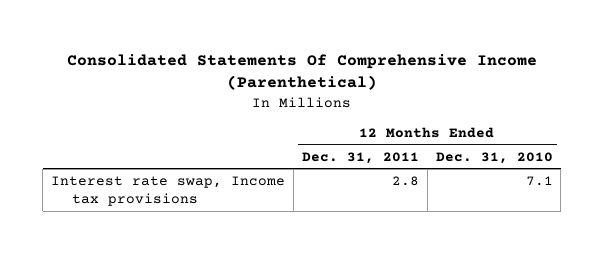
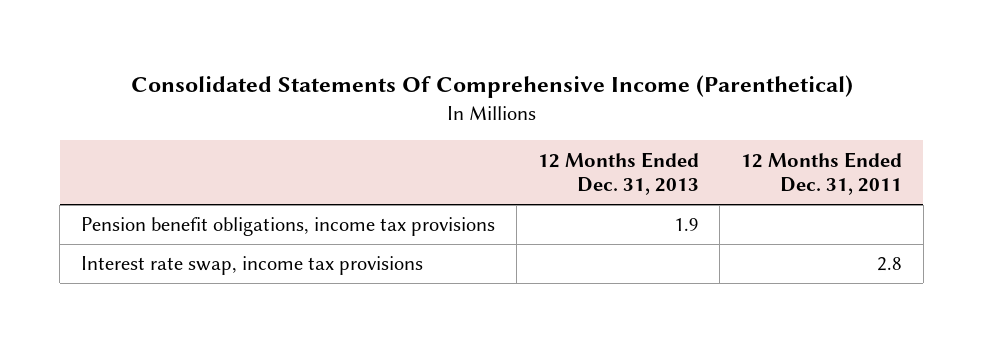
- | 12 Months Ended Dec. 31, 2011 | 12 Months Ended Dec. 31, 2010
+ | 12 Months Ended Dec. 31, 2013 | 12 Months Ended Dec. 31, 2011
- Interest rate swap, Income tax provisions | 2.8 | 7.1
+ Pension benefit obligations, income tax provisions | 1.9 |
+ Interest rate swap, income tax provisions | | 2.8

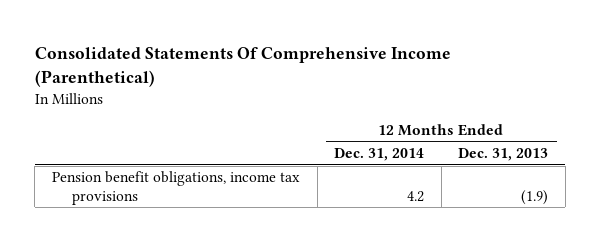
- | 12 Months Ended Dec. 31, 2013 | 12 Months Ended Dec. 31, 2011
+ | 12 Months Ended Dec. 31, 2014 | 12 Months Ended Dec. 31, 2013
- Pension benefit obligations, income tax provisions | 1.9 |
- Interest rate swap, income tax provisions | | 2.8
+ Pension benefit obligations, income tax provisions | 4.2 | (1.9)

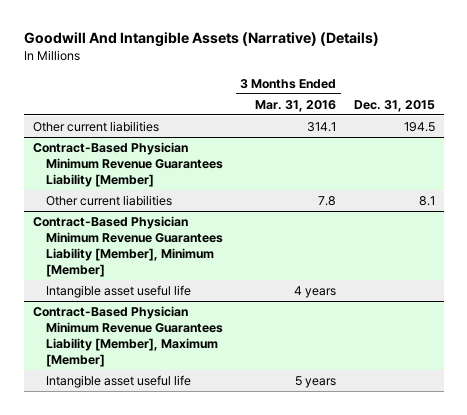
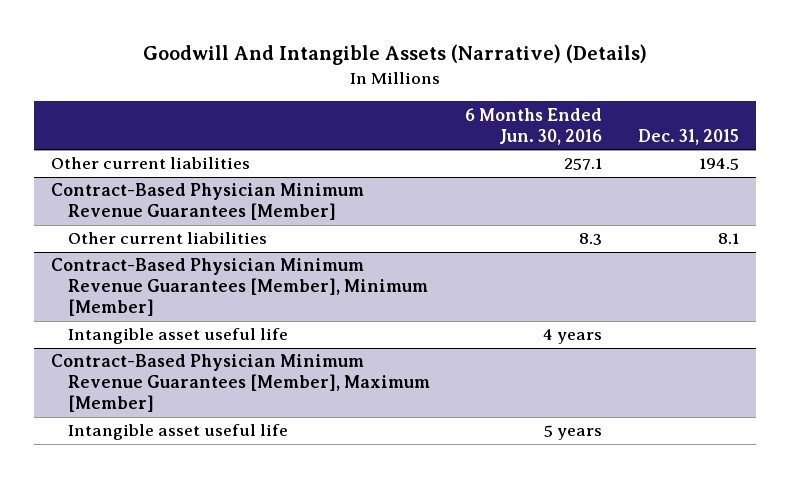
- | 3 Months Ended Mar. 31, 2016 | Dec. 31, 2015
+ | 6 Months Ended Jun. 30, 2016 | Dec. 31, 2015
- Contract-Based Physician Minimum Revenue Guarantees Liability [Member]
+ Contract-Based Physician Minimum Revenue Guarantees [Member]
- Contract-Based Physician Minimum Revenue Guarantees Liability [Member], Minimum [Member]
+ Contract-Based Physician Minimum Revenue Guarantees [Member], Minimum [Member]
- Contract-Based Physician Minimum Revenue Guarantees Liability [Member], Maximum [Member]
+ Contract-Based Physician Minimum Revenue Guarantees [Member], Maximum [Member]

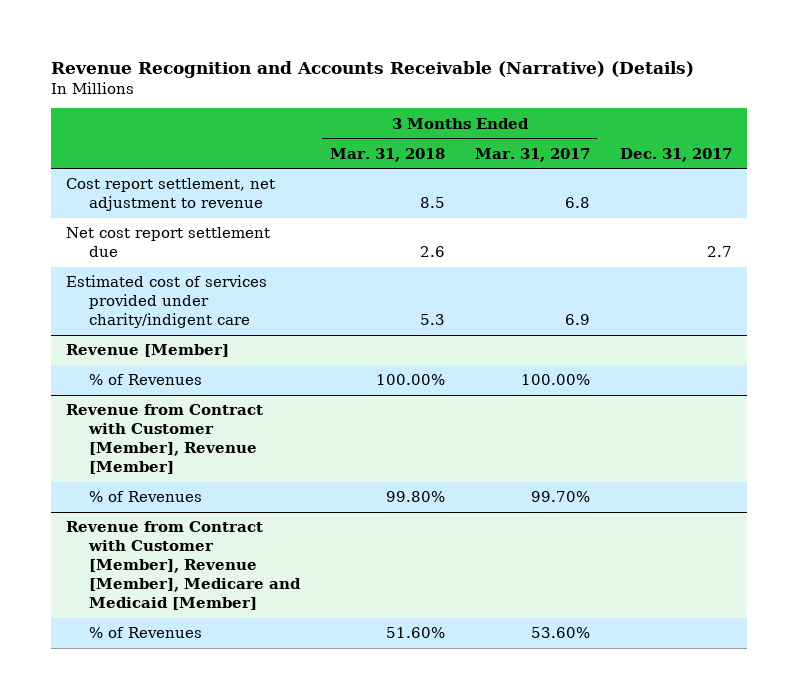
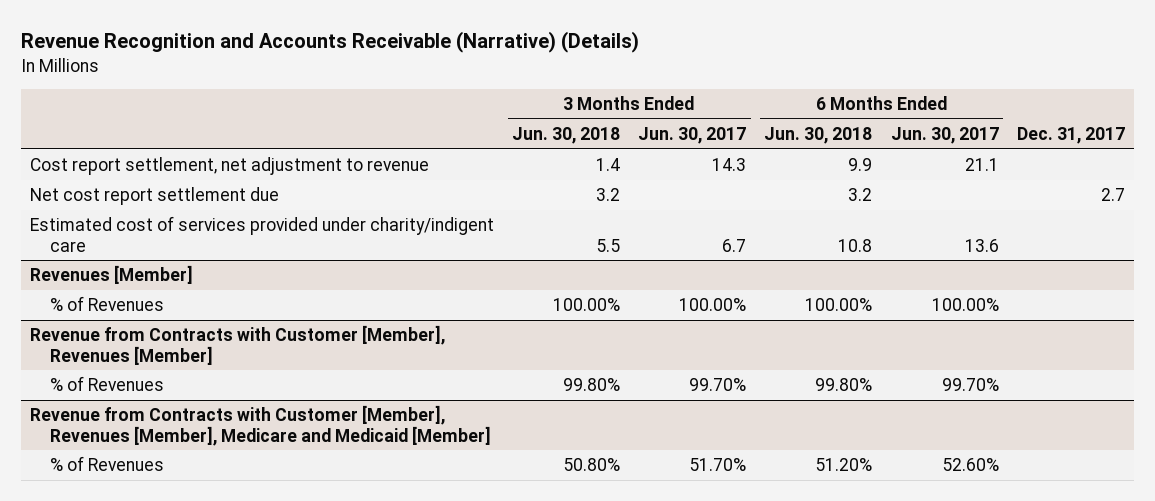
- | 3 Months Ended Mar. 31, 2018 | 3 Months Ended Mar. 31, 2017 | Dec. 31, 2017
+ | 3 Months Ended Jun. 30, 2018 | 3 Months Ended Jun. 30, 2017 | 6 Months Ended Jun. 30, 2018 | 6 Months Ended Jun. 30, 2017 | Dec. 31, 2017
- Revenue [Member]
+ Revenues [Member]
- Revenue from Contract with Customer [Member], Revenue [Member]
+ Revenue from Contracts with Customer [Member], Revenues [Member]
- Revenue from Contract with Customer [Member], Revenue [Member], Medicare and Medicaid [Member]
+ Revenue from Contracts with Customer [Member], Revenues [Member], Medicare and Medicaid [Member]

